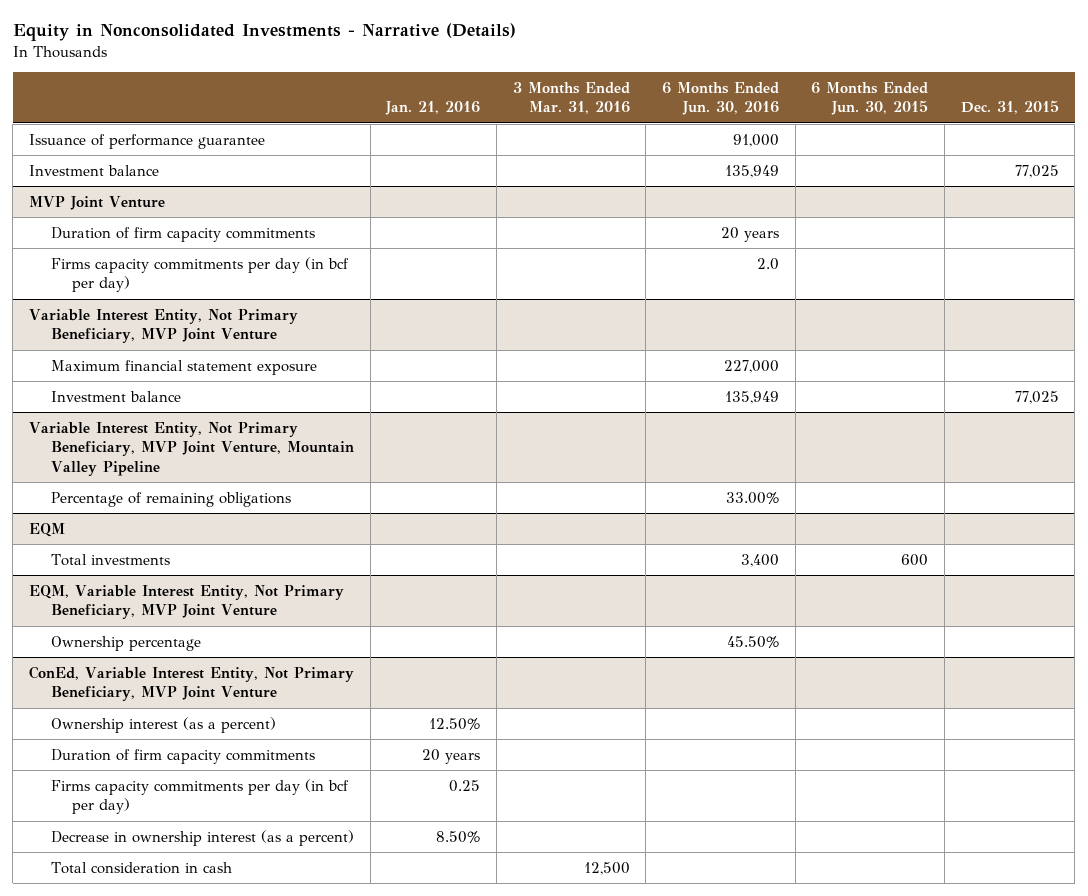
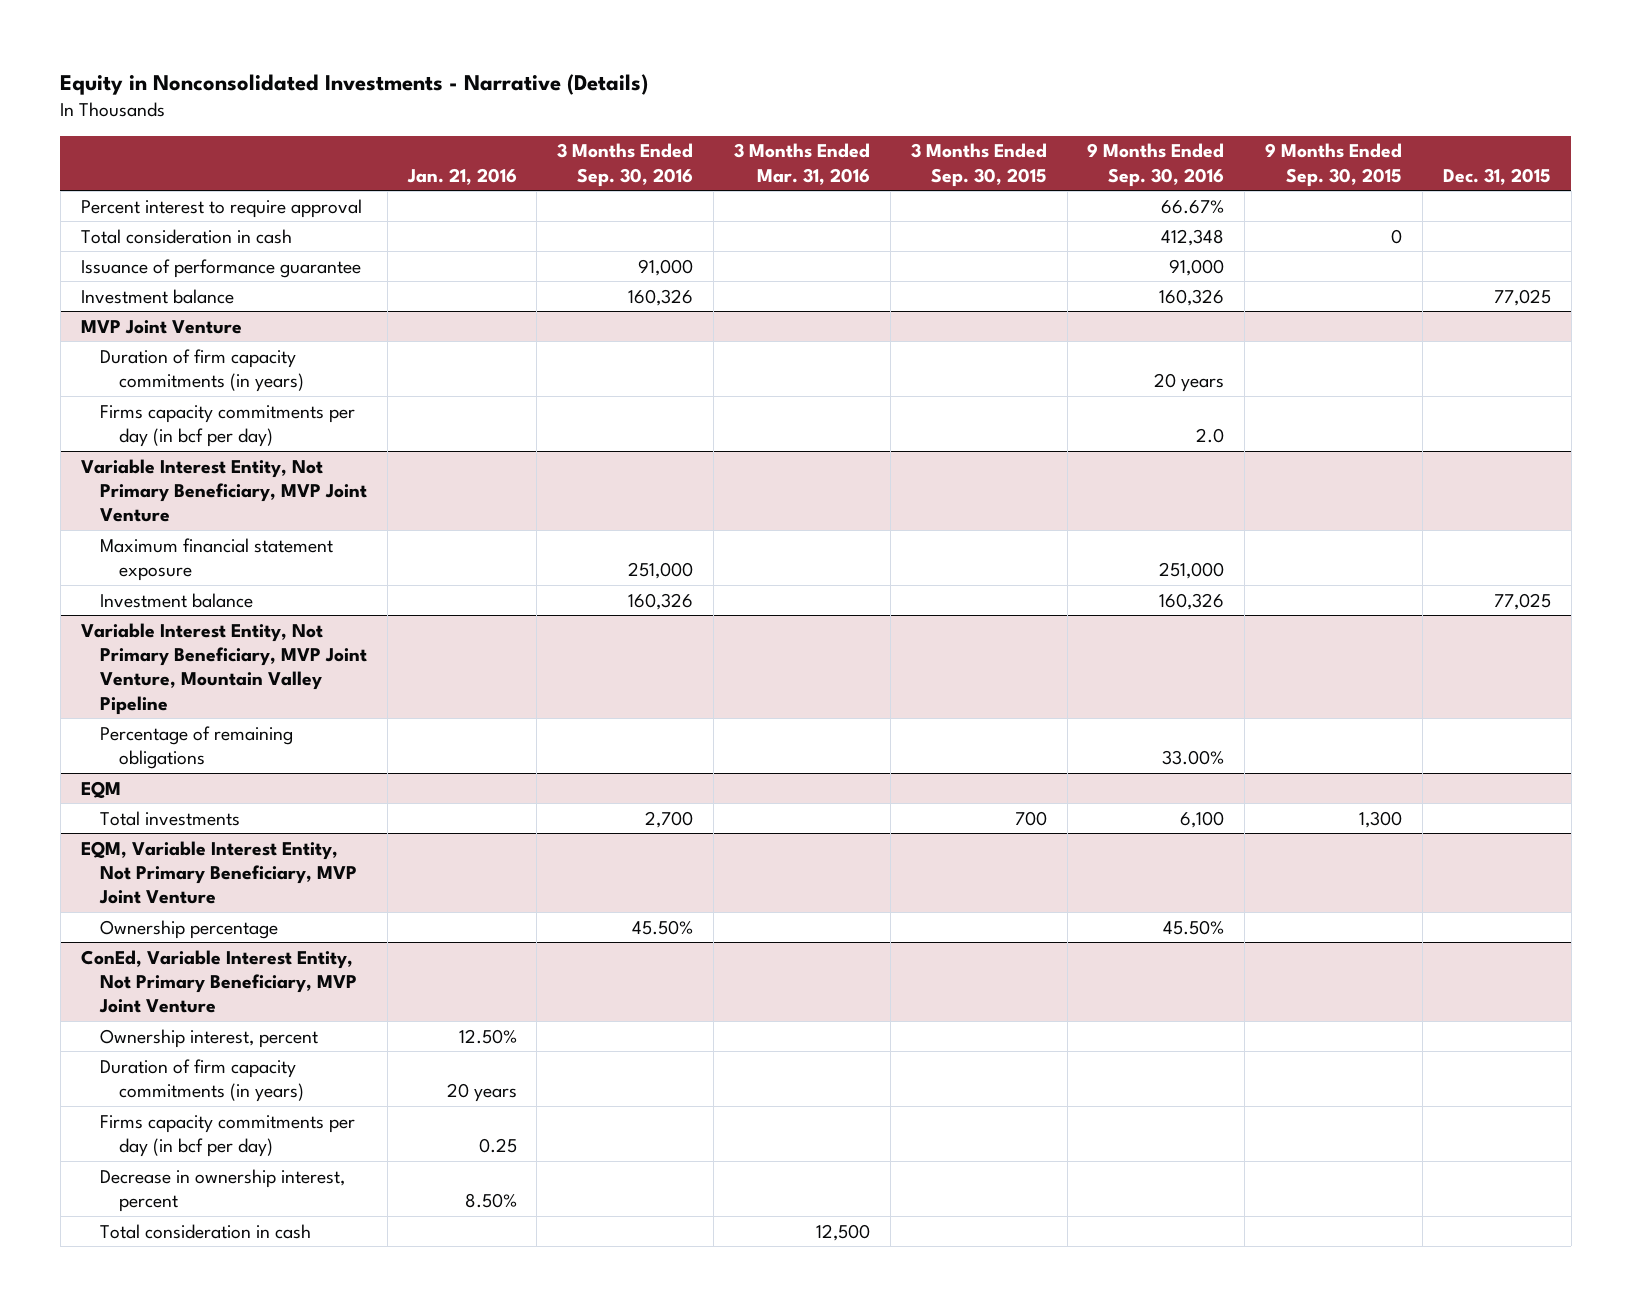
- | Jan. 21, 2016 | 3 Months Ended Mar. 31, 2016 | 6 Months Ended Jun. 30, 2016 | 6 Months Ended Jun. 30, 2015 | Dec. 31, 2015
+ | Jan. 21, 2016 | 3 Months Ended Sep. 30, 2016 | 3 Months Ended Mar. 31, 2016 | 3 Months Ended Sep. 30, 2015 | 9 Months Ended Sep. 30, 2016 | 9 Months Ended Sep. 30, 2015 | Dec. 31, 2015
+ Percent interest to require approval | | | | | 66.67% | |
+ Total consideration in cash | | | | | 412,348 | 0 |
@ MVP Joint Venture
- Duration of firm capacity commitments | | | 20 years | |
+ Duration of firm capacity commitments (in years) | | | | | 20 years | |
@ ConEd, Variable Interest Entity, Not Primary Beneficiary, MVP Joint Venture
- Ownership interest (as a percent) | 12.50% | | | |
- Duration of firm capacity commitments | 20 years | | | |
+ Ownership interest, percent | 12.50% | | | | | |
+ Duration of firm capacity commitments (in years) | 20 years | | | | | |
- Decrease in ownership interest (as a percent) | 8.50% | | | |
+ Decrease in ownership interest, percent | 8.50% | | | | | |

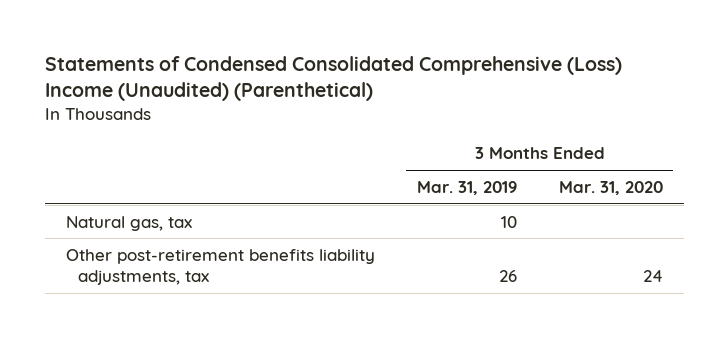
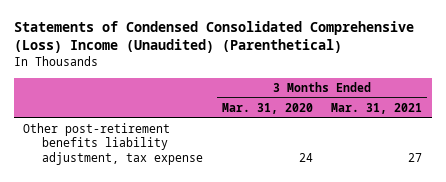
- | 3 Months Ended Mar. 31, 2019 | 3 Months Ended Mar. 31, 2020
+ | 3 Months Ended Mar. 31, 2020 | 3 Months Ended Mar. 31, 2021
- Natural gas, tax | 10 |
- Other post-retirement benefits liability adjustments, tax | 26 | 24
+ Other post-retirement benefits liability adjustment, tax expense | 24 | 27

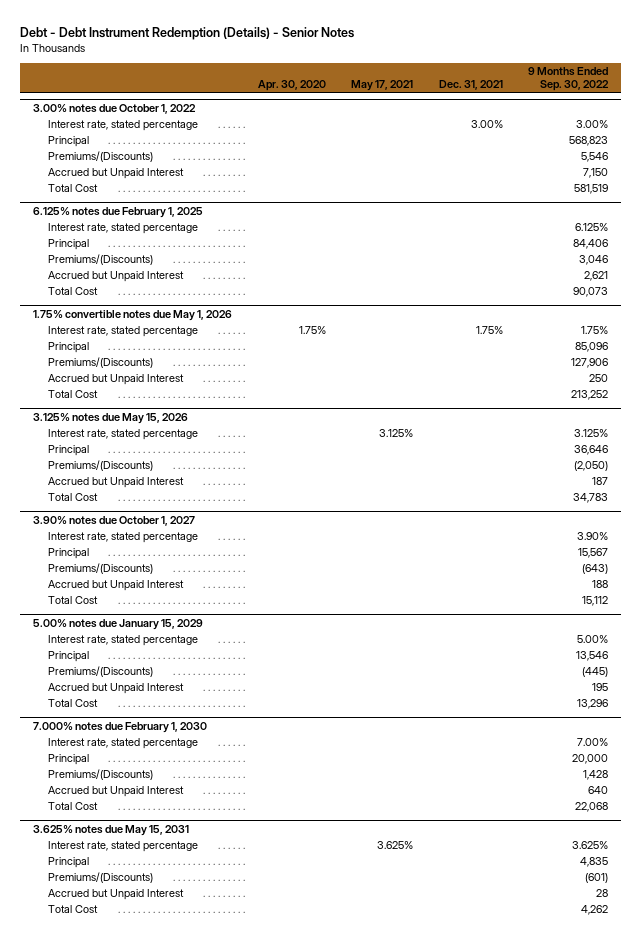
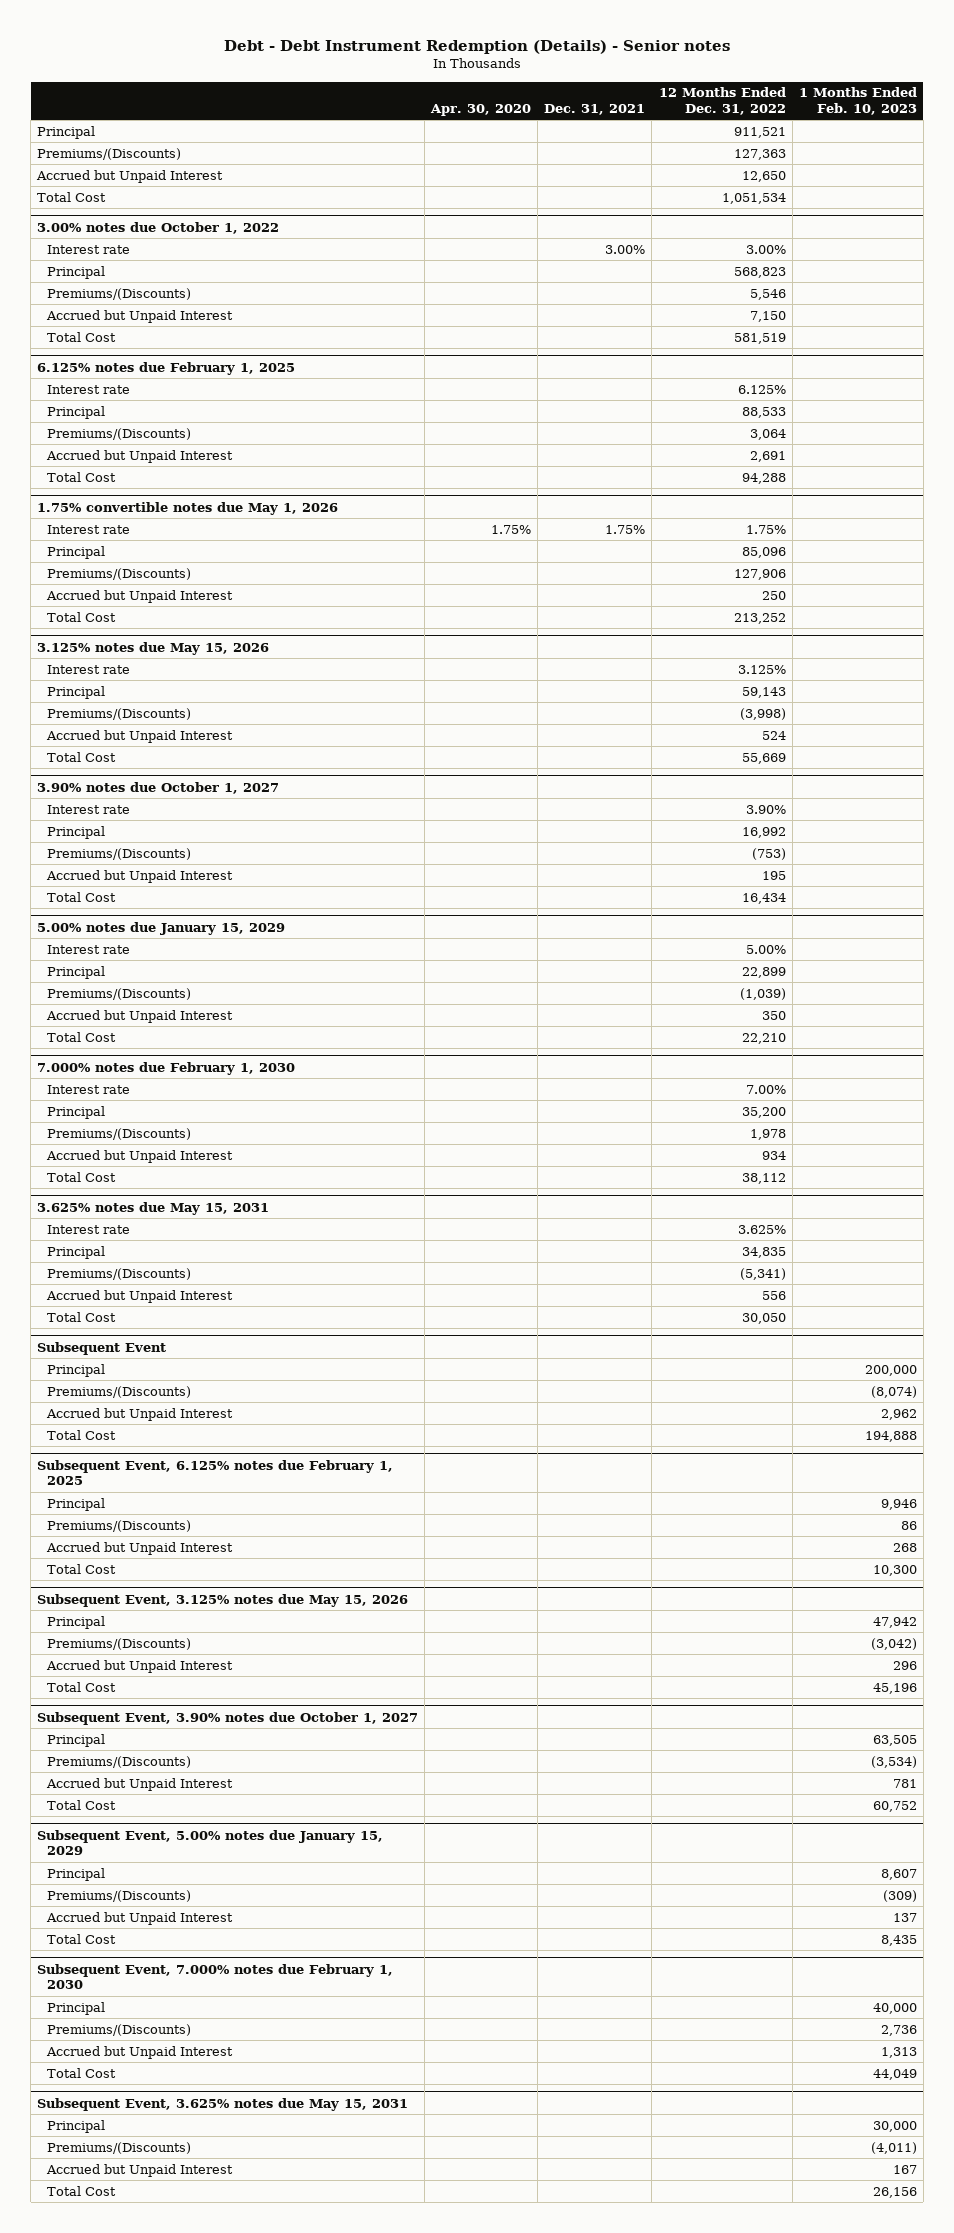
- Debt - Debt Instrument Redemption (Details) - Senior Notes
+ Debt - Debt Instrument Redemption (Details) - Senior notes
- | Apr. 30, 2020 | May 17, 2021 | Dec. 31, 2021 | 9 Months Ended Sep. 30, 2022
+ | Apr. 30, 2020 | Dec. 31, 2021 | 12 Months Ended Dec. 31, 2022 | 1 Months Ended Feb. 10, 2023
+ Principal | | | 911,521 |
+ Premiums/(Discounts) | | | 127,363 |
+ Accrued but Unpaid Interest | | | 12,650 |
+ Total Cost | | | 1,051,534 |
@ 3.00% notes due October 1, 2022
- Interest rate, stated percentage | | | 3.00% | 3.00%
+ Interest rate | | 3.00% | 3.00% |
@ 6.125% notes due February 1, 2025
- Interest rate, stated percentage | | | | 6.125%
+ Interest rate | | | 6.125% |
@ 1.75% convertible notes due May 1, 2026
- Interest rate, stated percentage | 1.75% | | 1.75% | 1.75%
+ Interest rate | 1.75% | 1.75% | 1.75% |
@ 3.125% notes due May 15, 2026
- Interest rate, stated percentage | | 3.125% | | 3.125%
+ Interest rate | | | 3.125% |
@ 3.90% notes due October 1, 2027
- Interest rate, stated percentage | | | | 3.90%
+ Interest rate | | | 3.90% |
@ 5.00% notes due January 15, 2029
- Interest rate, stated percentage | | | | 5.00%
+ Interest rate | | | 5.00% |
@ 7.000% notes due February 1, 2030
- Interest rate, stated percentage | | | | 7.00%
+ Interest rate | | | 7.00% |
@ 3.625% notes due May 15, 2031
- Interest rate, stated percentage | | 3.625% | | 3.625%
+ Interest rate | | | 3.625% |
+ Subsequent Event
+ Principal | | | | 200,000
+ Premiums/(Discounts) | | | | (8,074)
+ Accrued but Unpaid Interest | | | | 2,962
+ Total Cost | | | | 194,888
+ Subsequent Event, 6.125% notes due February 1, 2025
+ Principal | | | | 9,946
+ Premiums/(Discounts) | | | | 86
+ Accrued but Unpaid Interest | | | | 268
+ Total Cost | | | | 10,300
+ Subsequent Event, 3.125% notes due May 15, 2026
+ Principal | | | | 47,942
+ Premiums/(Discounts) | | | | (3,042)
+ Accrued but Unpaid Interest | | | | 296
+ Total Cost | | | | 45,196
+ Subsequent Event, 3.90% notes due October 1, 2027
+ Principal | | | | 63,505
+ Premiums/(Discounts) | | | | (3,534)
+ Accrued but Unpaid Interest | | | | 781
+ Total Cost | | | | 60,752
+ Subsequent Event, 5.00% notes due January 15, 2029
+ Principal | | | | 8,607
+ Premiums/(Discounts) | | | | (309)
+ Accrued but Unpaid Interest | | | | 137
+ Total Cost | | | | 8,435
+ Subsequent Event, 7.000% notes due February 1, 2030
+ Principal | | | | 40,000
+ Premiums/(Discounts) | | | | 2,736
+ Accrued but Unpaid Interest | | | | 1,313
+ Total Cost | | | | 44,049
+ Subsequent Event, 3.625% notes due May 15, 2031
+ Principal | | | | 30,000
+ Premiums/(Discounts) | | | | (4,011)
+ Accrued but Unpaid Interest | | | | 167
+ Total Cost | | | | 26,156

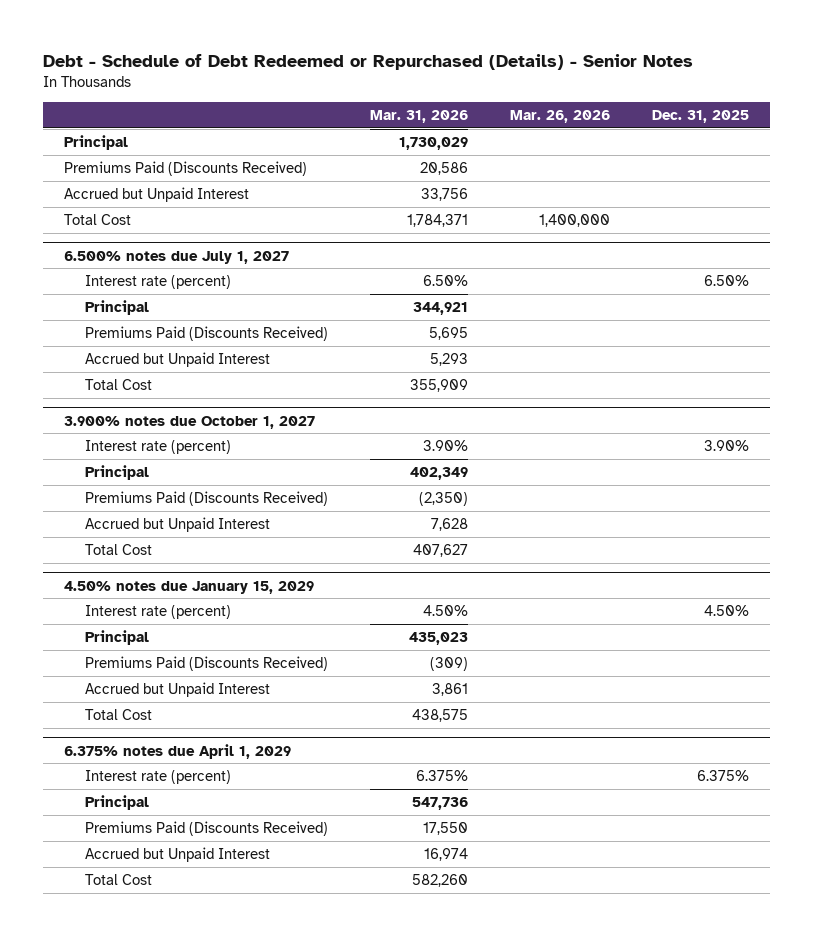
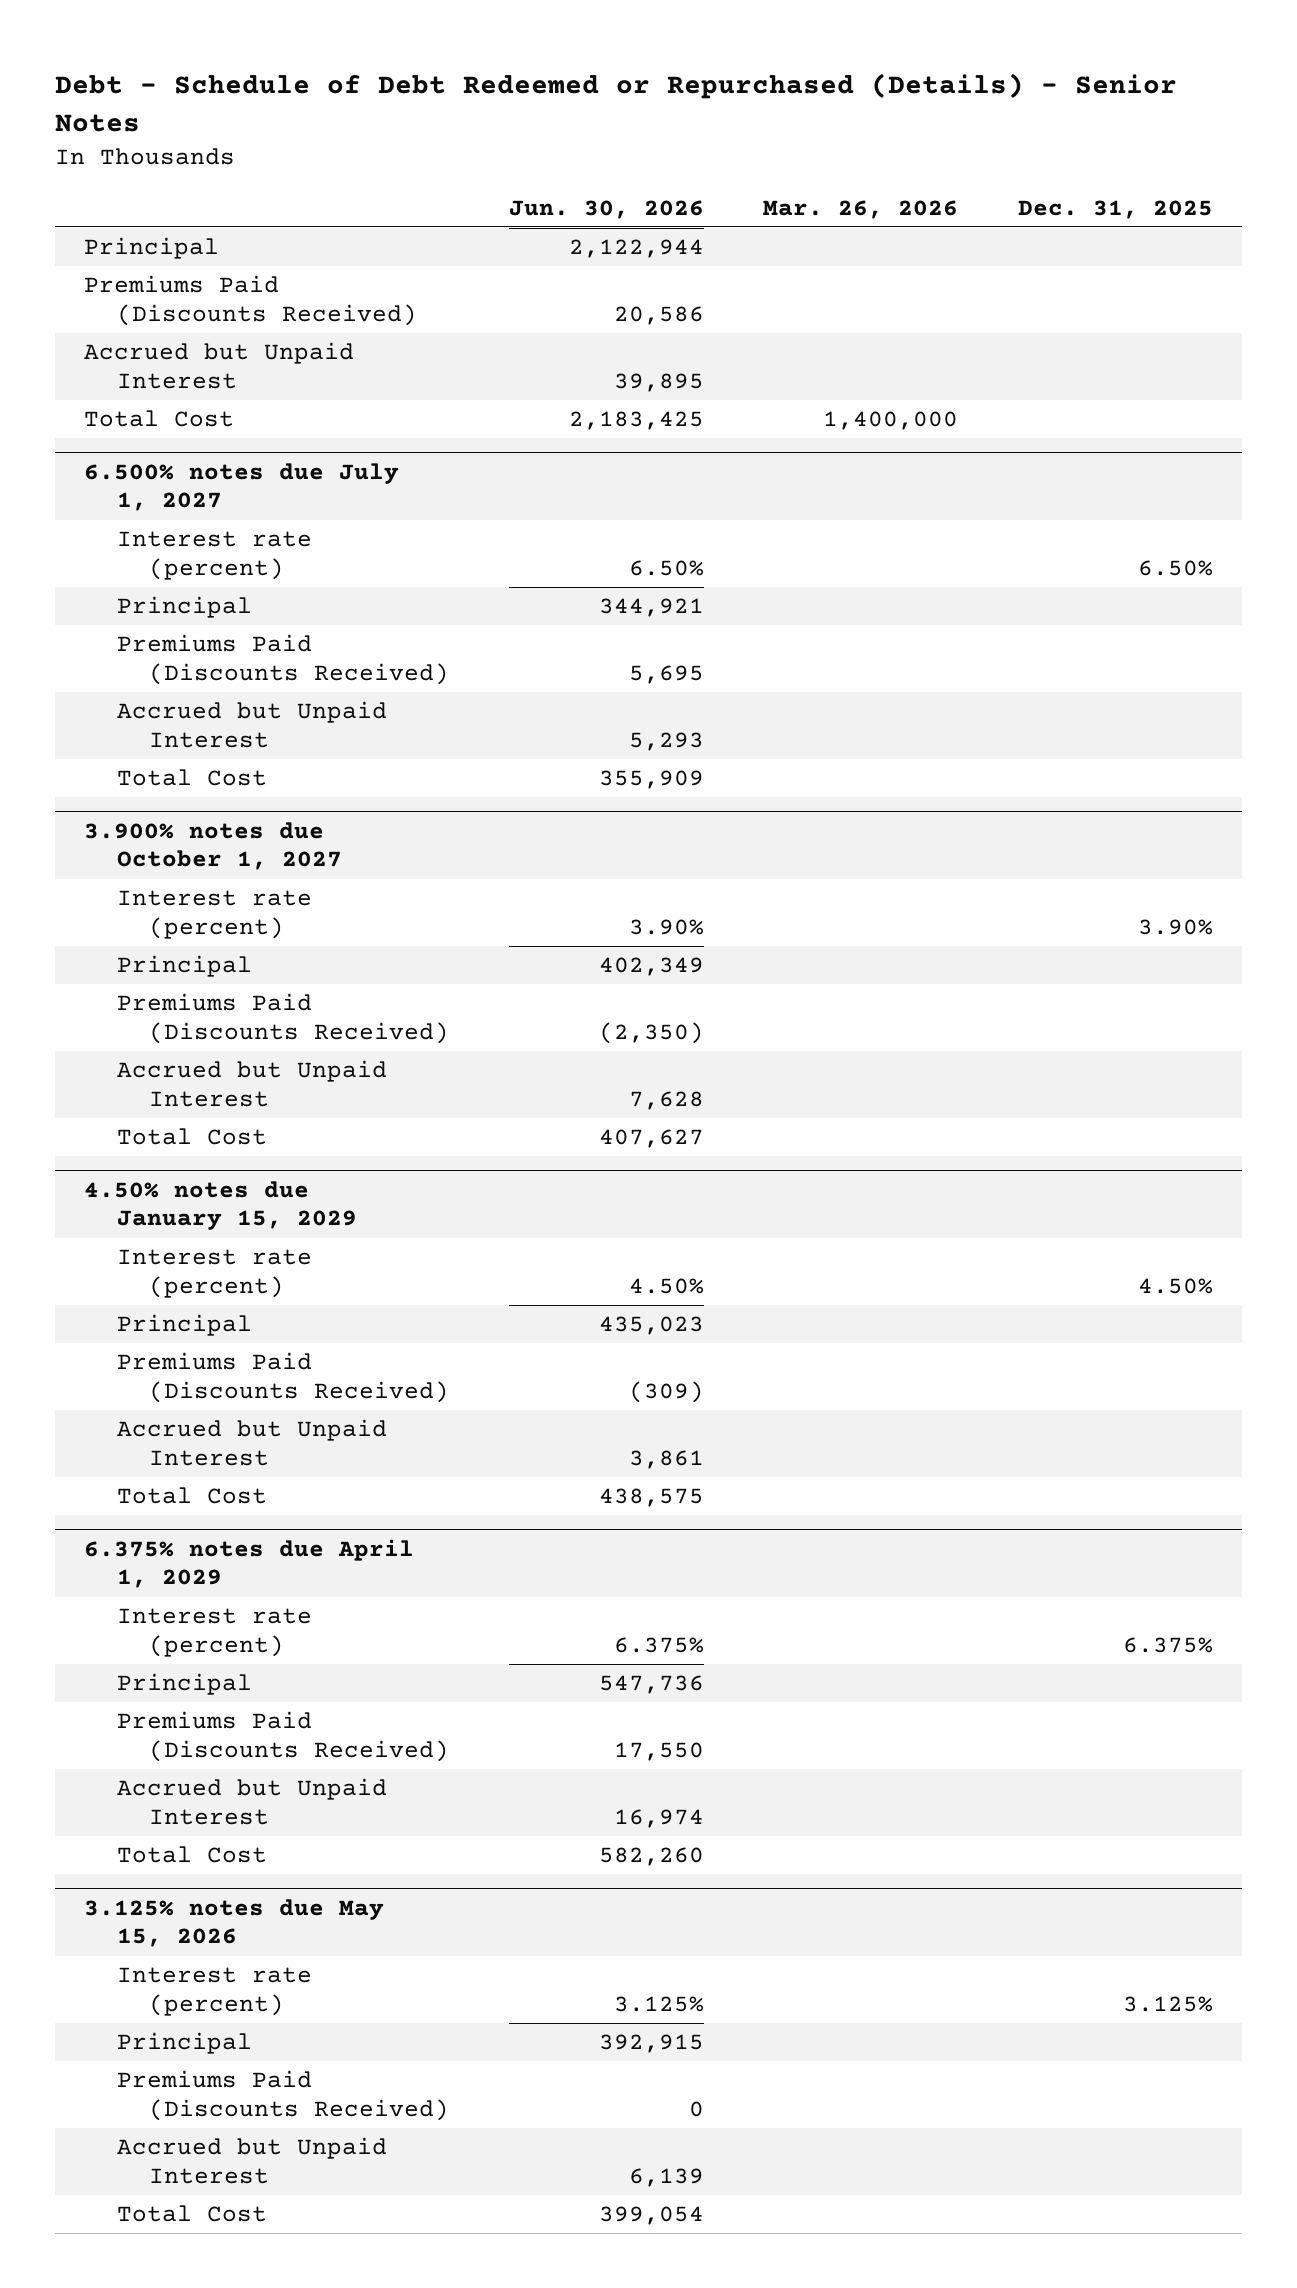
- | Mar. 31, 2026 | Mar. 26, 2026 | Dec. 31, 2025
+ | Jun. 30, 2026 | Mar. 26, 2026 | Dec. 31, 2025
+ 3.125% notes due May 15, 2026
+ Interest rate (percent) | 3.125% | | 3.125%
+ Principal | 392,915 | |
+ Premiums Paid (Discounts Received) | 0 | |
+ Accrued but Unpaid Interest | 6,139 | |
+ Total Cost | 399,054 | |

